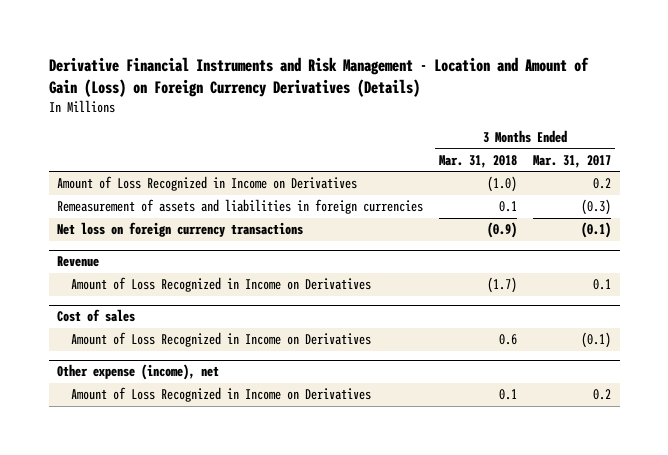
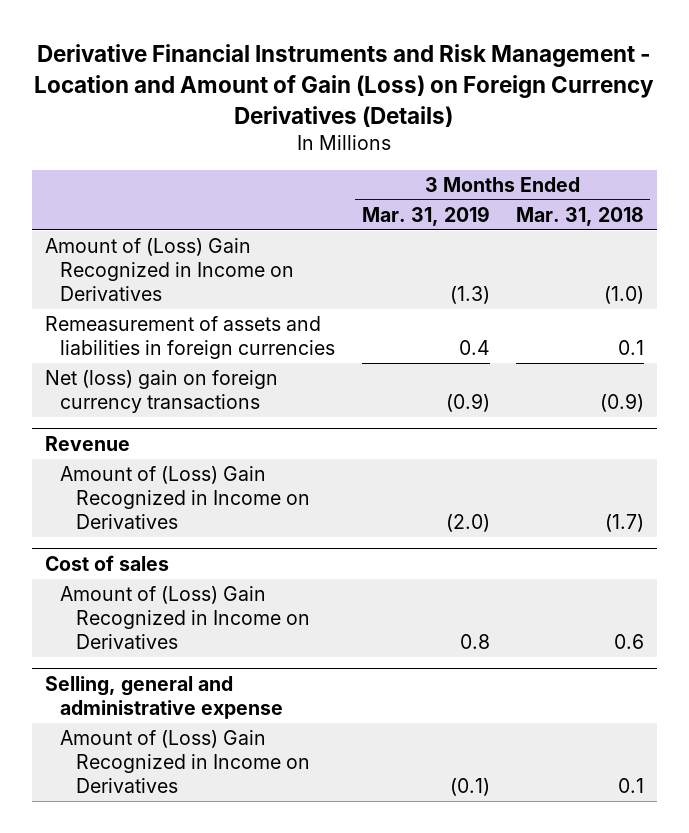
- | 3 Months Ended Mar. 31, 2018 | 3 Months Ended Mar. 31, 2017
+ | 3 Months Ended Mar. 31, 2019 | 3 Months Ended Mar. 31, 2018
- Amount of Loss Recognized in Income on Derivatives | (1.0) | 0.2
+ Amount of (Loss) Gain Recognized in Income on Derivatives | (1.3) | (1.0)
- Net loss on foreign currency transactions | (0.9) | (0.1)
+ Net (loss) gain on foreign currency transactions | (0.9) | (0.9)
@ Revenue
- Amount of Loss Recognized in Income on Derivatives | (1.7) | 0.1
+ Amount of (Loss) Gain Recognized in Income on Derivatives | (2.0) | (1.7)
@ Cost of sales
- Amount of Loss Recognized in Income on Derivatives | 0.6 | (0.1)
- Other expense (income), net
- Amount of Loss Recognized in Income on Derivatives | 0.1 | 0.2
@ Cost of sales
+ Amount of (Loss) Gain Recognized in Income on Derivatives | 0.8 | 0.6
+ Selling, general and administrative expense
+ Amount of (Loss) Gain Recognized in Income on Derivatives | (0.1) | 0.1

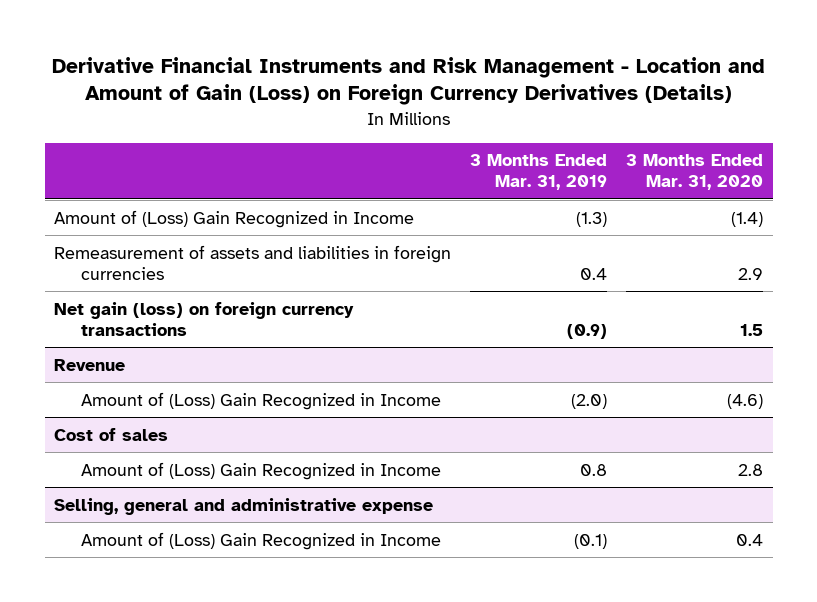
- | 3 Months Ended Mar. 31, 2019 | 3 Months Ended Mar. 31, 2018
+ | 3 Months Ended Mar. 31, 2019 | 3 Months Ended Mar. 31, 2020
- Amount of (Loss) Gain Recognized in Income on Derivatives | (1.3) | (1.0)
+ Amount of (Loss) Gain Recognized in Income | (1.3) | (1.4)
- Net (loss) gain on foreign currency transactions | (0.9) | (0.9)
+ Net gain (loss) on foreign currency transactions | (0.9) | 1.5
@ Revenue
- Amount of (Loss) Gain Recognized in Income on Derivatives | (2.0) | (1.7)
+ Amount of (Loss) Gain Recognized in Income | (2.0) | (4.6)
@ Cost of sales
- Amount of (Loss) Gain Recognized in Income on Derivatives | 0.8 | 0.6
+ Amount of (Loss) Gain Recognized in Income | 0.8 | 2.8
@ Selling, general and administrative expense
- Amount of (Loss) Gain Recognized in Income on Derivatives | (0.1) | 0.1
+ Amount of (Loss) Gain Recognized in Income | (0.1) | 0.4

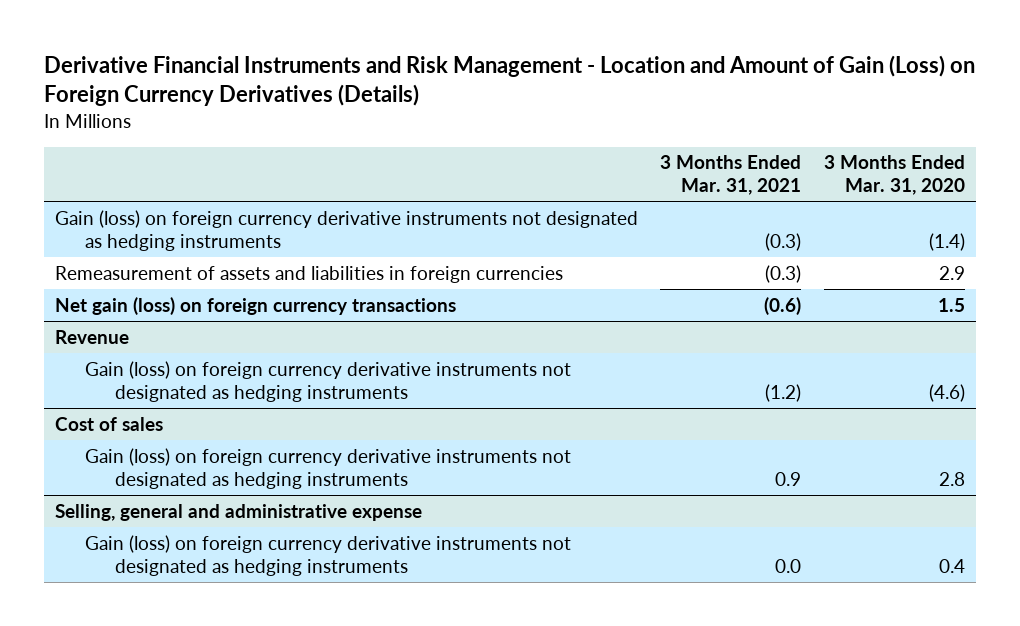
- | 3 Months Ended Mar. 31, 2019 | 3 Months Ended Mar. 31, 2020
+ | 3 Months Ended Mar. 31, 2021 | 3 Months Ended Mar. 31, 2020
- Amount of (Loss) Gain Recognized in Income | (1.3) | (1.4)
+ Gain (loss) on foreign currency derivative instruments not designated as hedging instruments | (0.3) | (1.4)
@ Revenue
- Amount of (Loss) Gain Recognized in Income | (2.0) | (4.6)
+ Gain (loss) on foreign currency derivative instruments not designated as hedging instruments | (1.2) | (4.6)
@ Cost of sales
- Amount of (Loss) Gain Recognized in Income | 0.8 | 2.8
+ Gain (loss) on foreign currency derivative instruments not designated as hedging instruments | 0.9 | 2.8
@ Selling, general and administrative expense
- Amount of (Loss) Gain Recognized in Income | (0.1) | 0.4
+ Gain (loss) on foreign currency derivative instruments not designated as hedging instruments | 0.0 | 0.4

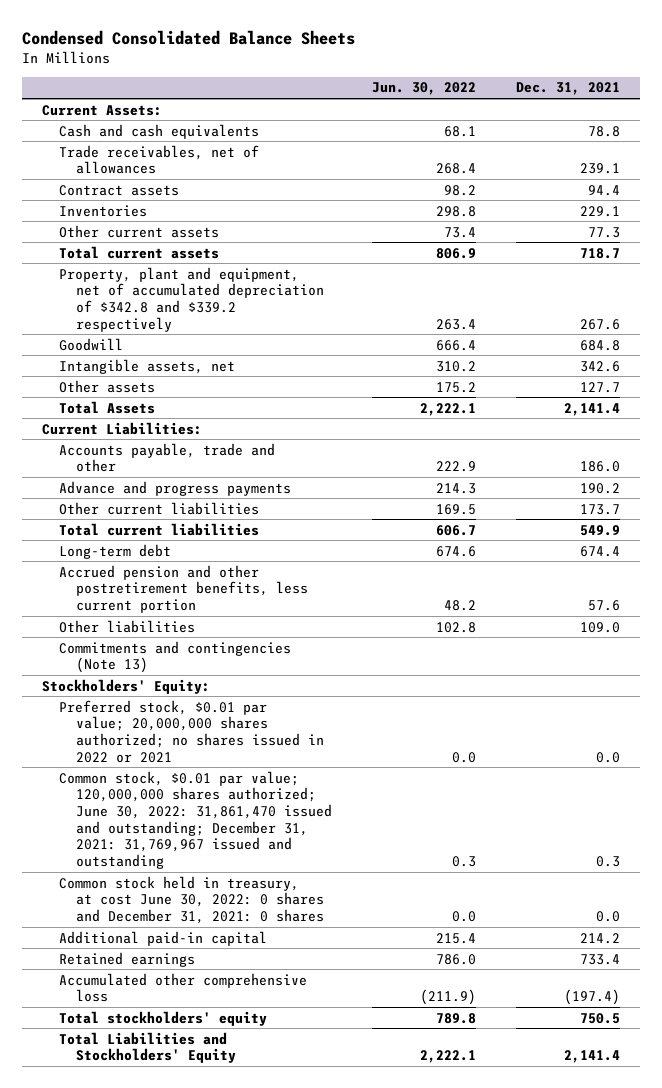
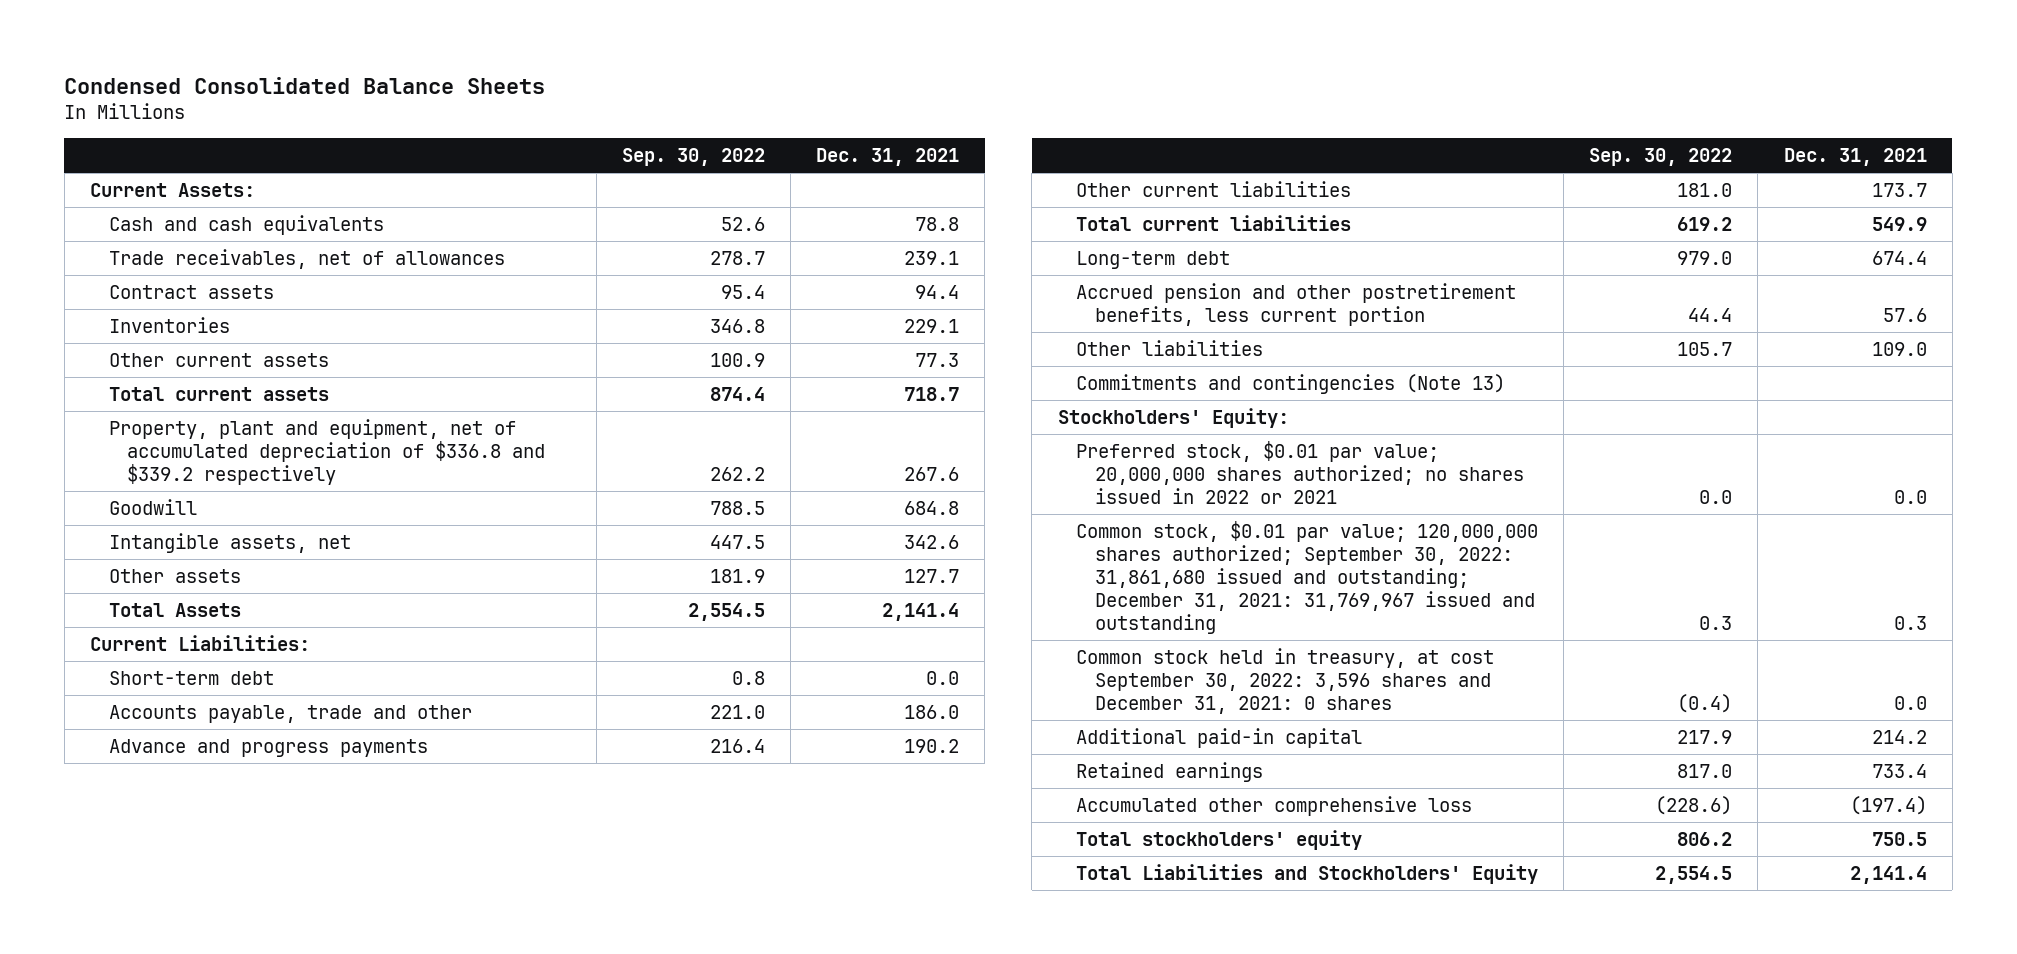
- | Jun. 30, 2022 | Dec. 31, 2021
+ | Sep. 30, 2022 | Dec. 31, 2021
- Property, plant and equipment, net of accumulated depreciation of $342.8 and $339.2 respectively | 263.4 | 267.6
+ Property, plant and equipment, net of accumulated depreciation of $336.8 and $339.2 respectively | 262.2 | 267.6
+ Short-term debt | 0.8 | 0.0
- Common stock, $0.01 par value; 120,000,000 shares authorized; June 30, 2022: 31,861,470 issued and outstanding; December 31, 2021: 31,769,967 issued and outstanding | 0.3 | 0.3
- Common stock held in treasury, at cost June 30, 2022: 0 shares and December 31, 2021: 0 shares | 0.0 | 0.0
+ Common stock, $0.01 par value; 120,000,000 shares authorized; September 30, 2022: 31,861,680 issued and outstanding; December 31, 2021: 31,769,967 issued and outstanding | 0.3 | 0.3
+ Common stock held in treasury, at cost September 30, 2022: 3,596 shares and December 31, 2021: 0 shares | (0.4) | 0.0

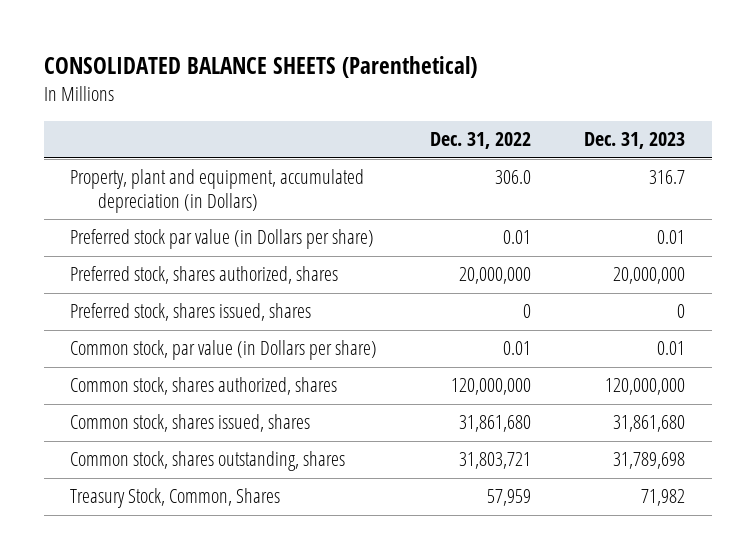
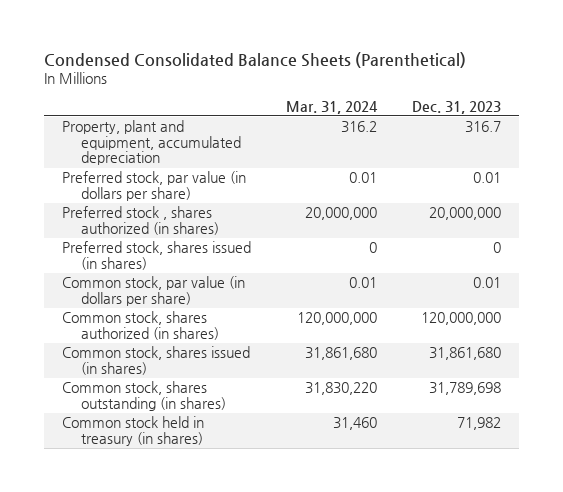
- CONSOLIDATED BALANCE SHEETS (Parenthetical)
+ Condensed Consolidated Balance Sheets (Parenthetical)
- | Dec. 31, 2022 | Dec. 31, 2023
+ | Mar. 31, 2024 | Dec. 31, 2023
- Property, plant and equipment, accumulated depreciation (in Dollars) | 306.0 | 316.7
- Preferred stock par value (in Dollars per share) | 0.01 | 0.01
- Preferred stock, shares authorized, shares | 20,000,000 | 20,000,000
- Preferred stock, shares issued, shares | 0 | 0
- Common stock, par value (in Dollars per share) | 0.01 | 0.01
- Common stock, shares authorized, shares | 120,000,000 | 120,000,000
- Common stock, shares issued, shares | 31,861,680 | 31,861,680
- Common stock, shares outstanding, shares | 31,803,721 | 31,789,698
- Treasury Stock, Common, Shares | 57,959 | 71,982
+ Property, plant and equipment, accumulated depreciation | 316.2 | 316.7
+ Preferred stock, par value (in dollars per share) | 0.01 | 0.01
+ Preferred stock , shares authorized (in shares) | 20,000,000 | 20,000,000
+ Preferred stock, shares issued (in shares) | 0 | 0
+ Common stock, par value (in dollars per share) | 0.01 | 0.01
+ Common stock, shares authorized (in shares) | 120,000,000 | 120,000,000
+ Common stock, shares issued (in shares) | 31,861,680 | 31,861,680
+ Common stock, shares outstanding (in shares) | 31,830,220 | 31,789,698
+ Common stock held in treasury (in shares) | 31,460 | 71,982

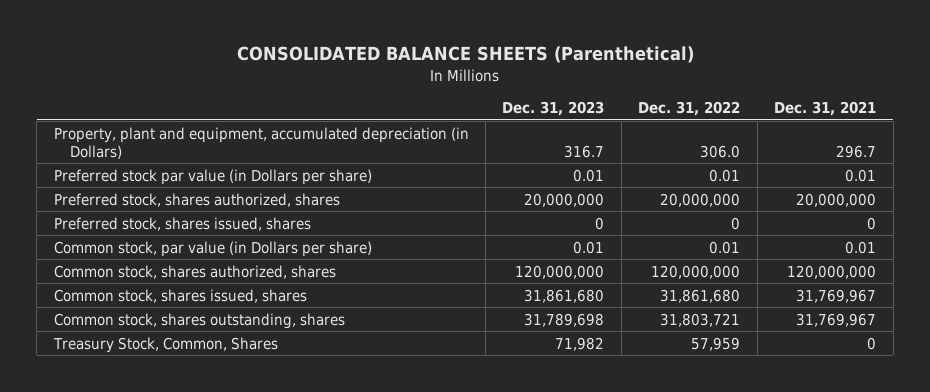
- Condensed Consolidated Balance Sheets (Parenthetical)
+ CONSOLIDATED BALANCE SHEETS (Parenthetical)
- | Mar. 31, 2024 | Dec. 31, 2023
+ | Dec. 31, 2023 | Dec. 31, 2022 | Dec. 31, 2021
- Property, plant and equipment, accumulated depreciation | 316.2 | 316.7
- Preferred stock, par value (in dollars per share) | 0.01 | 0.01
- Preferred stock , shares authorized (in shares) | 20,000,000 | 20,000,000
- Preferred stock, shares issued (in shares) | 0 | 0
- Common stock, par value (in dollars per share) | 0.01 | 0.01
- Common stock, shares authorized (in shares) | 120,000,000 | 120,000,000
- Common stock, shares issued (in shares) | 31,861,680 | 31,861,680
- Common stock, shares outstanding (in shares) | 31,830,220 | 31,789,698
- Common stock held in treasury (in shares) | 31,460 | 71,982
+ Property, plant and equipment, accumulated depreciation (in Dollars) | 316.7 | 306.0 | 296.7
+ Preferred stock par value (in Dollars per share) | 0.01 | 0.01 | 0.01
+ Preferred stock, shares authorized, shares | 20,000,000 | 20,000,000 | 20,000,000
+ Preferred stock, shares issued, shares | 0 | 0 | 0
+ Common stock, par value (in Dollars per share) | 0.01 | 0.01 | 0.01
+ Common stock, shares authorized, shares | 120,000,000 | 120,000,000 | 120,000,000
+ Common stock, shares issued, shares | 31,861,680 | 31,861,680 | 31,769,967
+ Common stock, shares outstanding, shares | 31,789,698 | 31,803,721 | 31,769,967
+ Treasury Stock, Common, Shares | 71,982 | 57,959 | 0

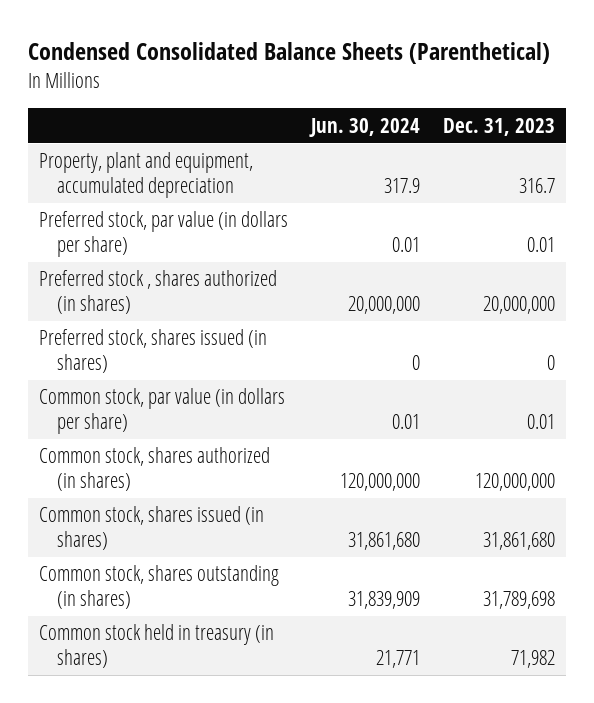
- CONSOLIDATED BALANCE SHEETS (Parenthetical)
+ Condensed Consolidated Balance Sheets (Parenthetical)
- | Dec. 31, 2023 | Dec. 31, 2022 | Dec. 31, 2021
+ | Jun. 30, 2024 | Dec. 31, 2023
- Property, plant and equipment, accumulated depreciation (in Dollars) | 316.7 | 306.0 | 296.7
- Preferred stock par value (in Dollars per share) | 0.01 | 0.01 | 0.01
- Preferred stock, shares authorized, shares | 20,000,000 | 20,000,000 | 20,000,000
- Preferred stock, shares issued, shares | 0 | 0 | 0
- Common stock, par value (in Dollars per share) | 0.01 | 0.01 | 0.01
- Common stock, shares authorized, shares | 120,000,000 | 120,000,000 | 120,000,000
- Common stock, shares issued, shares | 31,861,680 | 31,861,680 | 31,769,967
- Common stock, shares outstanding, shares | 31,789,698 | 31,803,721 | 31,769,967
- Treasury Stock, Common, Shares | 71,982 | 57,959 | 0
+ Property, plant and equipment, accumulated depreciation | 317.9 | 316.7
+ Preferred stock, par value (in dollars per share) | 0.01 | 0.01
+ Preferred stock , shares authorized (in shares) | 20,000,000 | 20,000,000
+ Preferred stock, shares issued (in shares) | 0 | 0
+ Common stock, par value (in dollars per share) | 0.01 | 0.01
+ Common stock, shares authorized (in shares) | 120,000,000 | 120,000,000
+ Common stock, shares issued (in shares) | 31,861,680 | 31,861,680
+ Common stock, shares outstanding (in shares) | 31,839,909 | 31,789,698
+ Common stock held in treasury (in shares) | 21,771 | 71,982

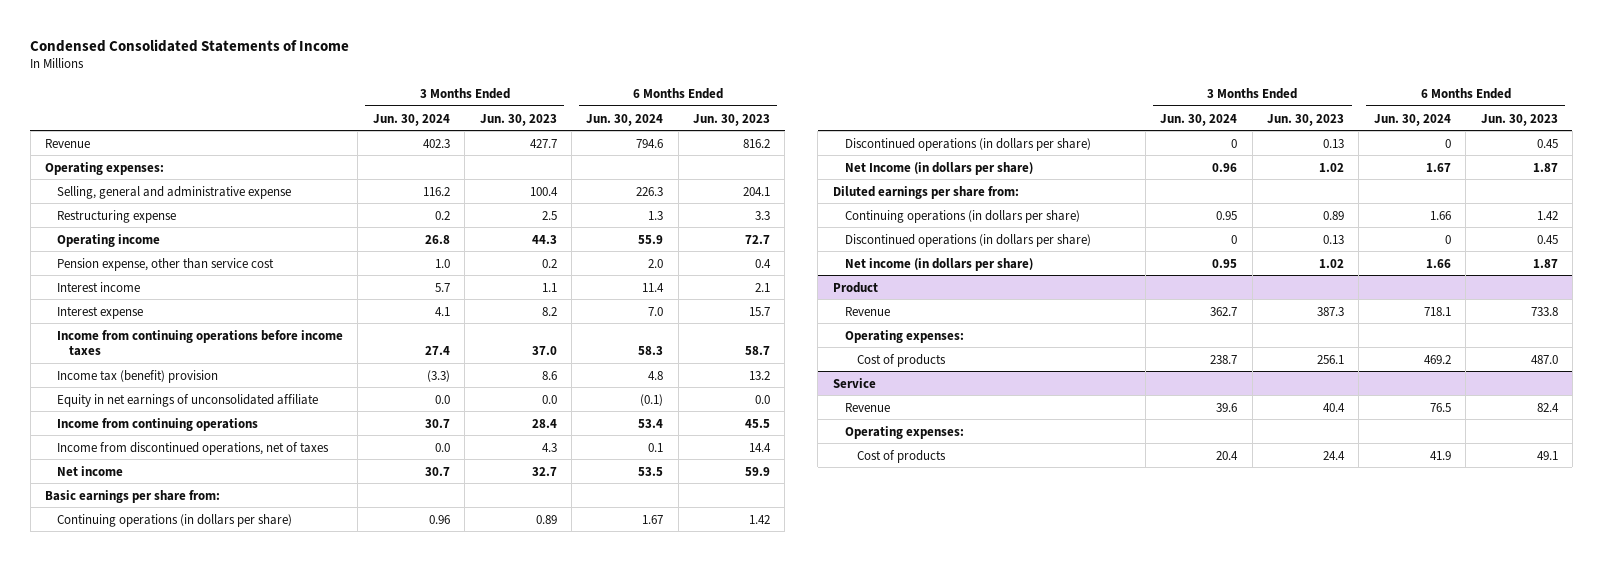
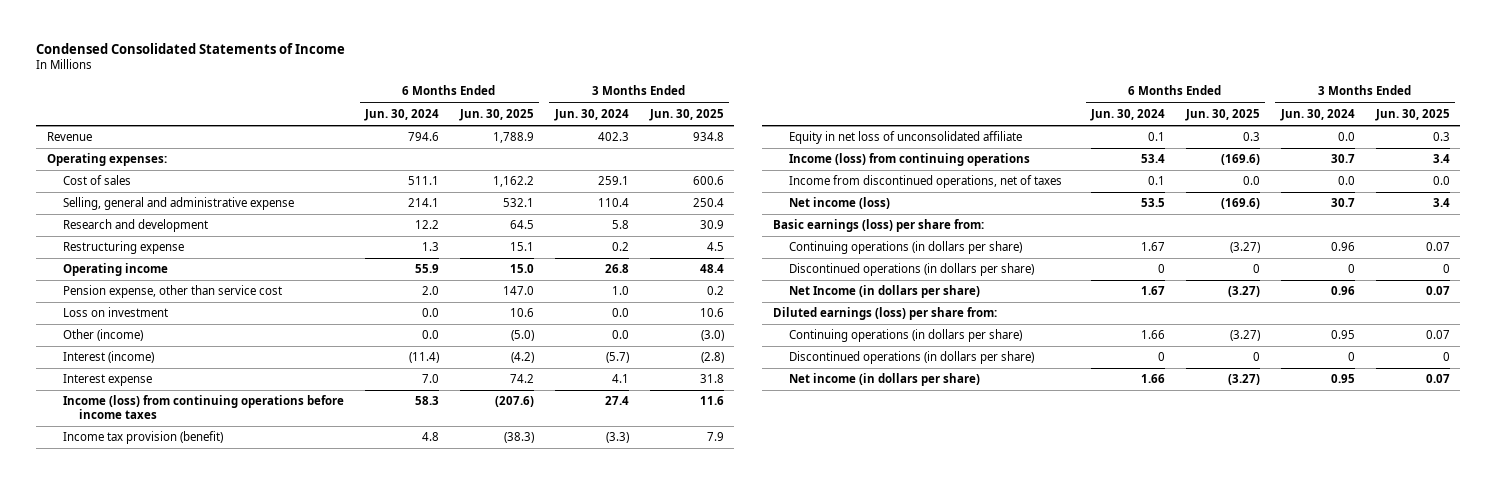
- | 3 Months Ended Jun. 30, 2024 | 3 Months Ended Jun. 30, 2023 | 6 Months Ended Jun. 30, 2024 | 6 Months Ended Jun. 30, 2023
+ | 6 Months Ended Jun. 30, 2024 | 6 Months Ended Jun. 30, 2025 | 3 Months Ended Jun. 30, 2024 | 3 Months Ended Jun. 30, 2025
- Selling, general and administrative expense | 116.2 | 100.4 | 226.3 | 204.1
+ Cost of sales | 511.1 | 1,162.2 | 259.1 | 600.6
+ Selling, general and administrative expense | 214.1 | 532.1 | 110.4 | 250.4
+ Research and development | 12.2 | 64.5 | 5.8 | 30.9
- Interest income | 5.7 | 1.1 | 11.4 | 2.1
+ Loss on investment | 0.0 | 10.6 | 0.0 | 10.6
+ Other (income) | 0.0 | (5.0) | 0.0 | (3.0)
+ Interest (income) | (11.4) | (4.2) | (5.7) | (2.8)
- Income from continuing operations before income taxes | 27.4 | 37.0 | 58.3 | 58.7
- Income tax (benefit) provision | (3.3) | 8.6 | 4.8 | 13.2
- Equity in net earnings of unconsolidated affiliate | 0.0 | 0.0 | (0.1) | 0.0
- Income from continuing operations | 30.7 | 28.4 | 53.4 | 45.5
+ Income (loss) from continuing operations before income taxes | 58.3 | (207.6) | 27.4 | 11.6
+ Income tax provision (benefit) | 4.8 | (38.3) | (3.3) | 7.9
+ Equity in net loss of unconsolidated affiliate | 0.1 | 0.3 | 0.0 | 0.3
+ Income (loss) from continuing operations | 53.4 | (169.6) | 30.7 | 3.4
- Net income | 30.7 | 32.7 | 53.5 | 59.9
- Basic earnings per share from:
+ Net income (loss) | 53.5 | (169.6) | 30.7 | 3.4
+ Basic earnings (loss) per share from:
- Diluted earnings per share from:
+ Diluted earnings (loss) per share from:
- Product
- Revenue | 362.7 | 387.3 | 718.1 | 733.8
- Operating expenses:
- Cost of products | 238.7 | 256.1 | 469.2 | 487.0
- Service
- Revenue | 39.6 | 40.4 | 76.5 | 82.4
- Operating expenses:
- Cost of products | 20.4 | 24.4 | 41.9 | 49.1

